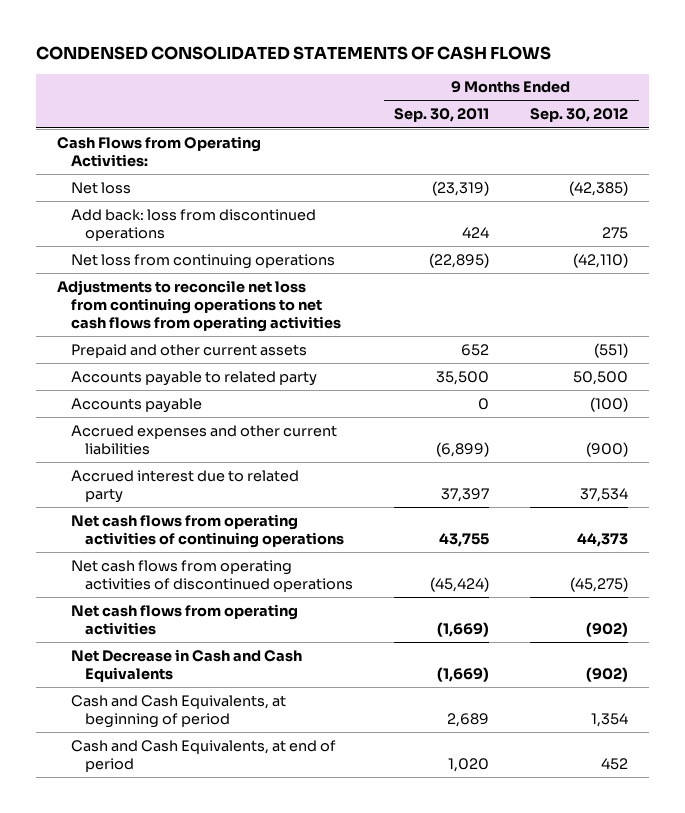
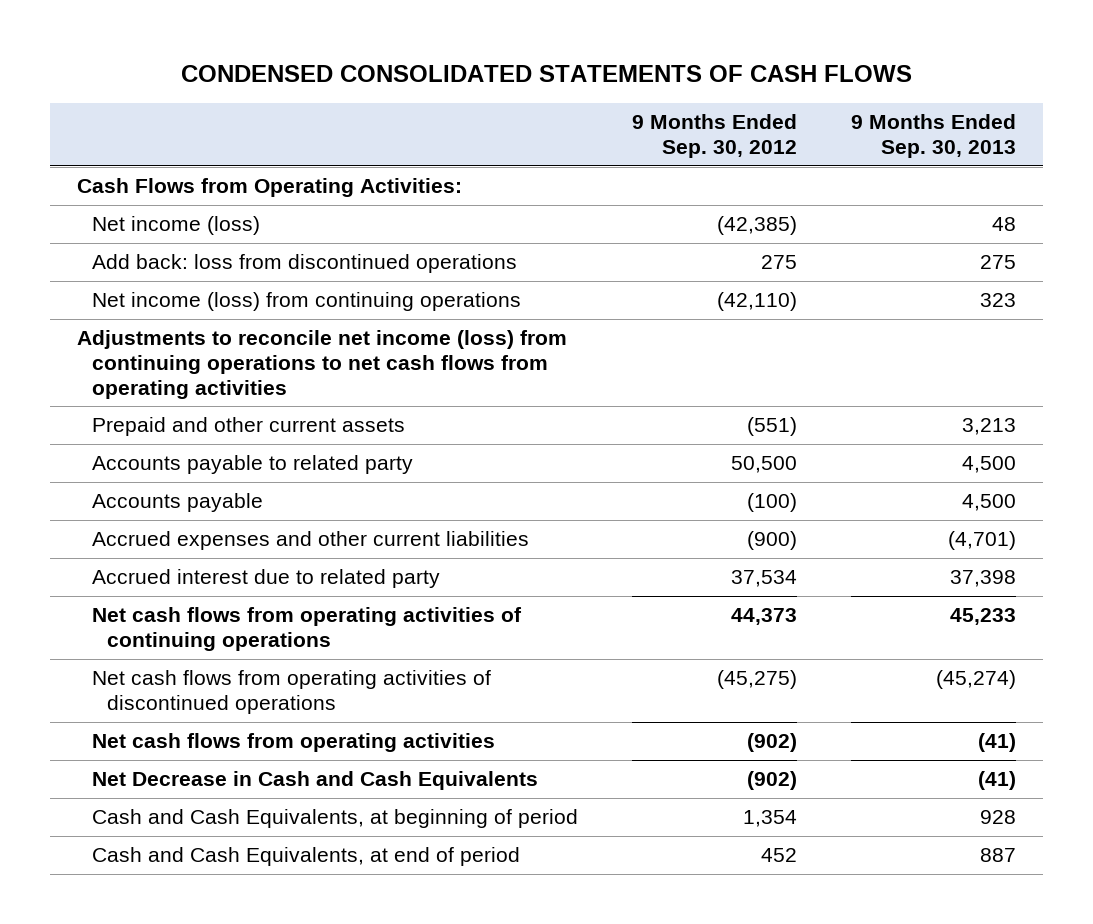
- | 9 Months Ended Sep. 30, 2011 | 9 Months Ended Sep. 30, 2012
+ | 9 Months Ended Sep. 30, 2012 | 9 Months Ended Sep. 30, 2013
- Net loss | (23,319) | (42,385)
+ Net income (loss) | (42,385) | 48
- Net loss from continuing operations | (22,895) | (42,110)
- Adjustments to reconcile net loss from continuing operations to net cash flows from operating activities
+ Net income (loss) from continuing operations | (42,110) | 323
+ Adjustments to reconcile net income (loss) from continuing operations to net cash flows from operating activities

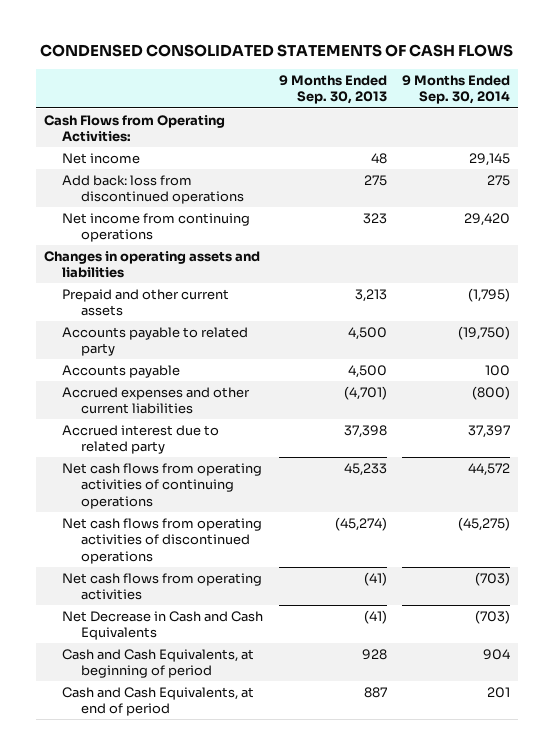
- | 9 Months Ended Sep. 30, 2012 | 9 Months Ended Sep. 30, 2013
+ | 9 Months Ended Sep. 30, 2013 | 9 Months Ended Sep. 30, 2014
- Net income (loss) | (42,385) | 48
+ Net income | 48 | 29,145
- Net income (loss) from continuing operations | (42,110) | 323
- Adjustments to reconcile net income (loss) from continuing operations to net cash flows from operating activities
+ Net income from continuing operations | 323 | 29,420
+ Changes in operating assets and liabilities

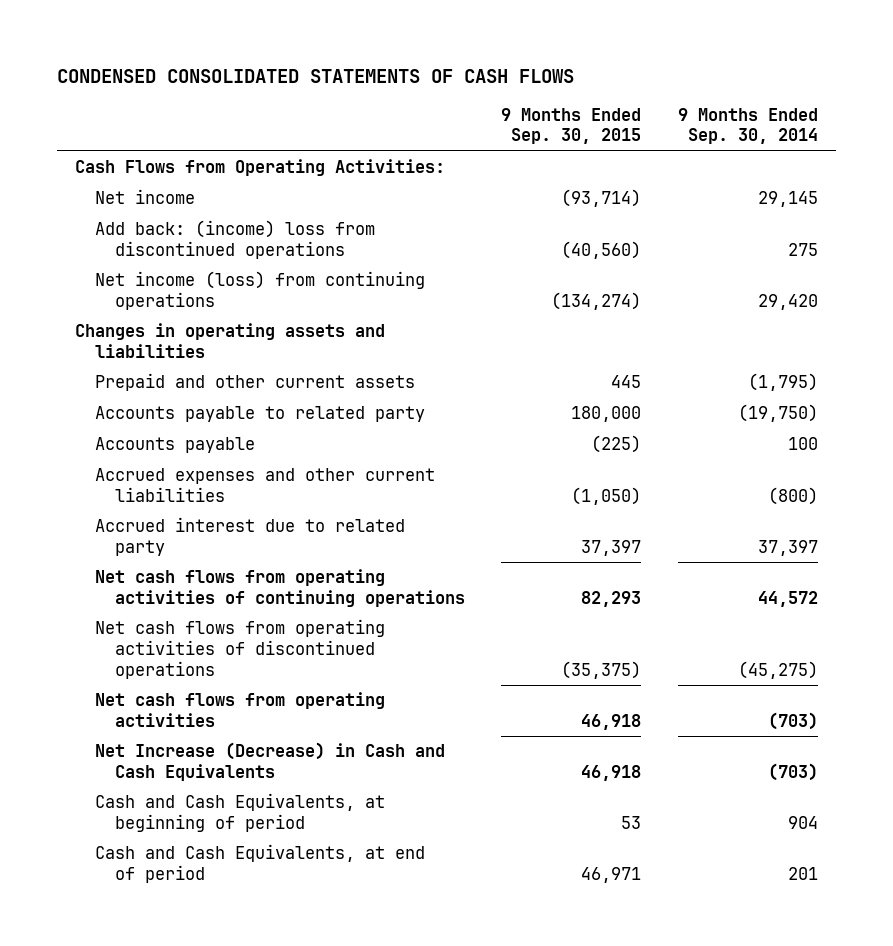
- | 9 Months Ended Sep. 30, 2013 | 9 Months Ended Sep. 30, 2014
+ | 9 Months Ended Sep. 30, 2015 | 9 Months Ended Sep. 30, 2014
- Add back: loss from discontinued operations | 275 | 275
- Net income from continuing operations | 323 | 29,420
+ Add back: (income) loss from discontinued operations | (40,560) | 275
+ Net income (loss) from continuing operations | (134,274) | 29,420
- Net Decrease in Cash and Cash Equivalents | (41) | (703)
+ Net Increase (Decrease) in Cash and Cash Equivalents | 46,918 | (703)

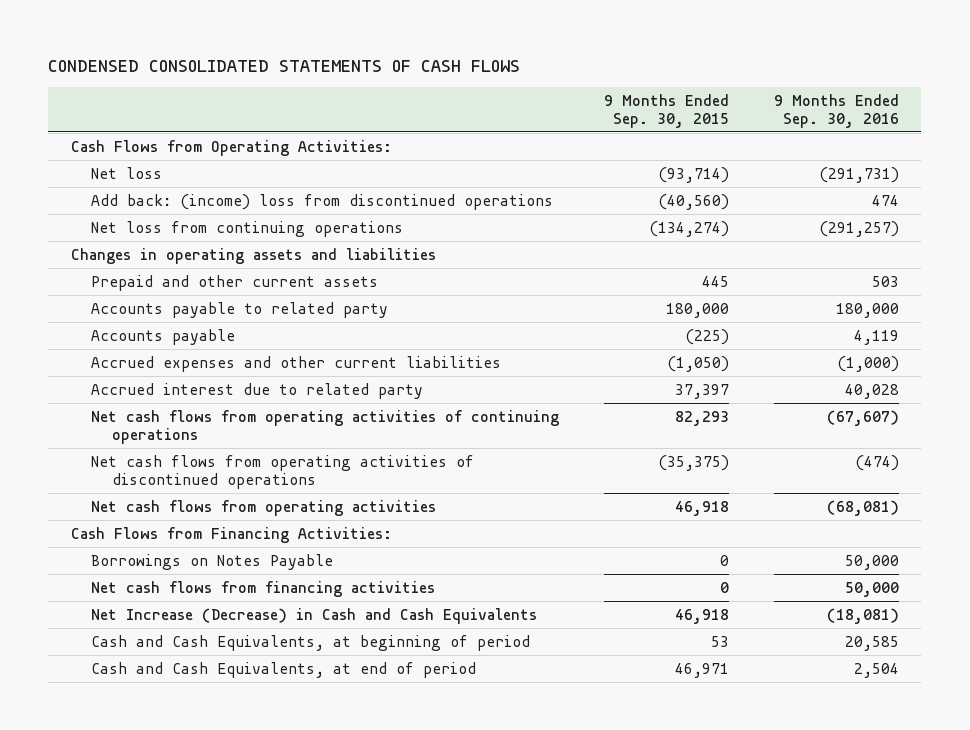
- | 9 Months Ended Sep. 30, 2015 | 9 Months Ended Sep. 30, 2014
+ | 9 Months Ended Sep. 30, 2015 | 9 Months Ended Sep. 30, 2016
- Net income | (93,714) | 29,145
+ Net loss | (93,714) | (291,731)
- Net income (loss) from continuing operations | (134,274) | 29,420
+ Net loss from continuing operations | (134,274) | (291,257)
+ Cash Flows from Financing Activities:
+ Borrowings on Notes Payable | 0 | 50,000
+ Net cash flows from financing activities | 0 | 50,000

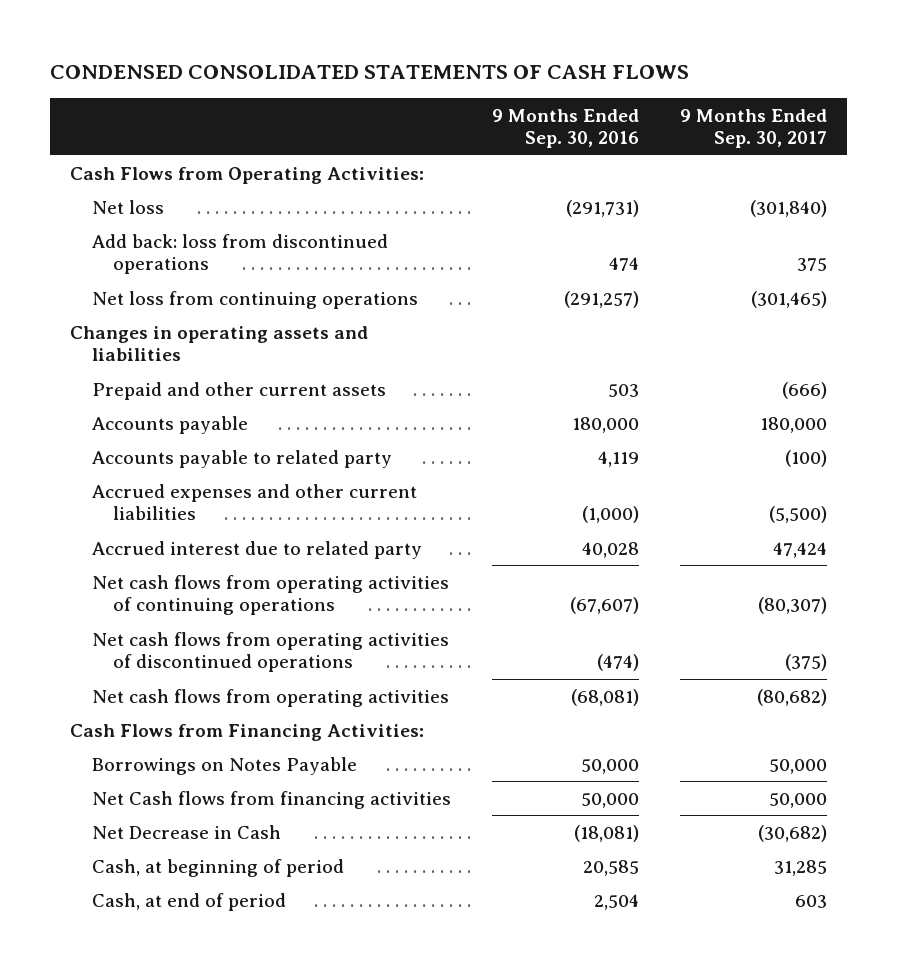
- | 9 Months Ended Sep. 30, 2015 | 9 Months Ended Sep. 30, 2016
+ | 9 Months Ended Sep. 30, 2016 | 9 Months Ended Sep. 30, 2017
- Add back: (income) loss from discontinued operations | (40,560) | 474
+ Add back: loss from discontinued operations | 474 | 375
- Accounts payable to related party | 180,000 | 180,000
- Accounts payable | (225) | 4,119
+ Accounts payable | 180,000 | 180,000
+ Accounts payable to related party | 4,119 | (100)
- Net cash flows from financing activities | 0 | 50,000
- Net Increase (Decrease) in Cash and Cash Equivalents | 46,918 | (18,081)
- Cash and Cash Equivalents, at beginning of period | 53 | 20,585
- Cash and Cash Equivalents, at end of period | 46,971 | 2,504
+ Net Cash flows from financing activities | 50,000 | 50,000
+ Net Decrease in Cash | (18,081) | (30,682)
+ Cash, at beginning of period | 20,585 | 31,285
+ Cash, at end of period | 2,504 | 603

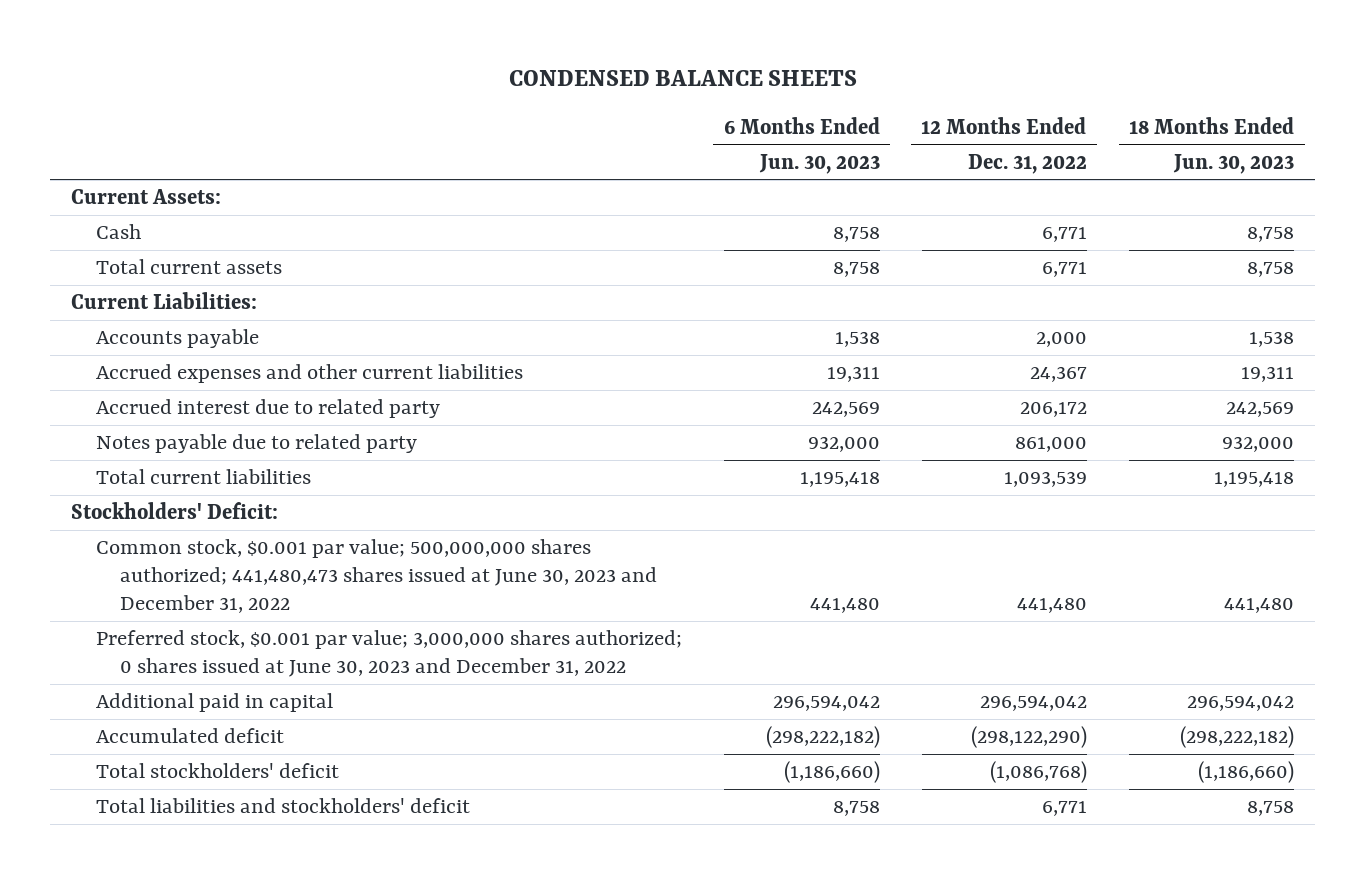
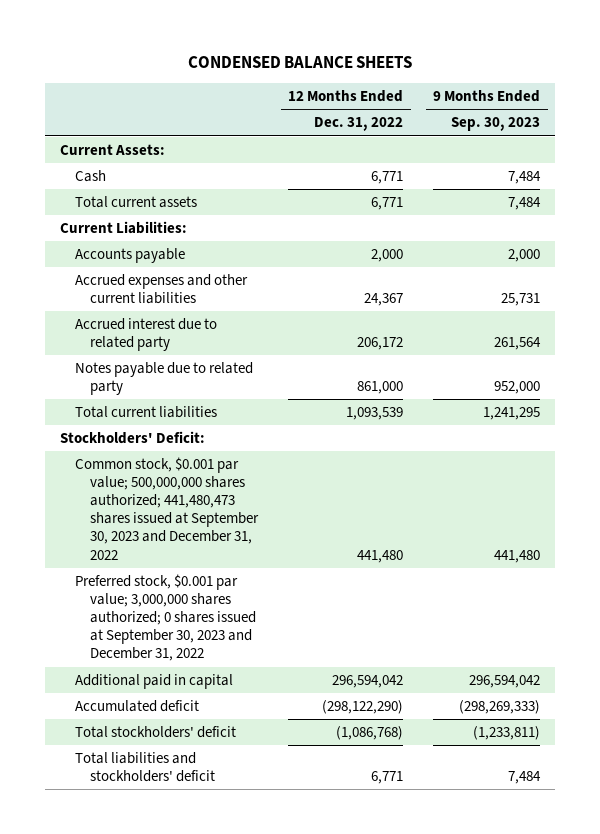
- | 6 Months Ended Jun. 30, 2023 | 12 Months Ended Dec. 31, 2022 | 18 Months Ended Jun. 30, 2023
+ | 12 Months Ended Dec. 31, 2022 | 9 Months Ended Sep. 30, 2023
- Common stock, $0.001 par value; 500,000,000 shares authorized; 441,480,473 shares issued at June 30, 2023 and December 31, 2022 | 441,480 | 441,480 | 441,480
- Preferred stock, $0.001 par value; 3,000,000 shares authorized; 0 shares issued at June 30, 2023 and December 31, 2022
+ Common stock, $0.001 par value; 500,000,000 shares authorized; 441,480,473 shares issued at September 30, 2023 and December 31, 2022 | 441,480 | 441,480
+ Preferred stock, $0.001 par value; 3,000,000 shares authorized; 0 shares issued at September 30, 2023 and December 31, 2022

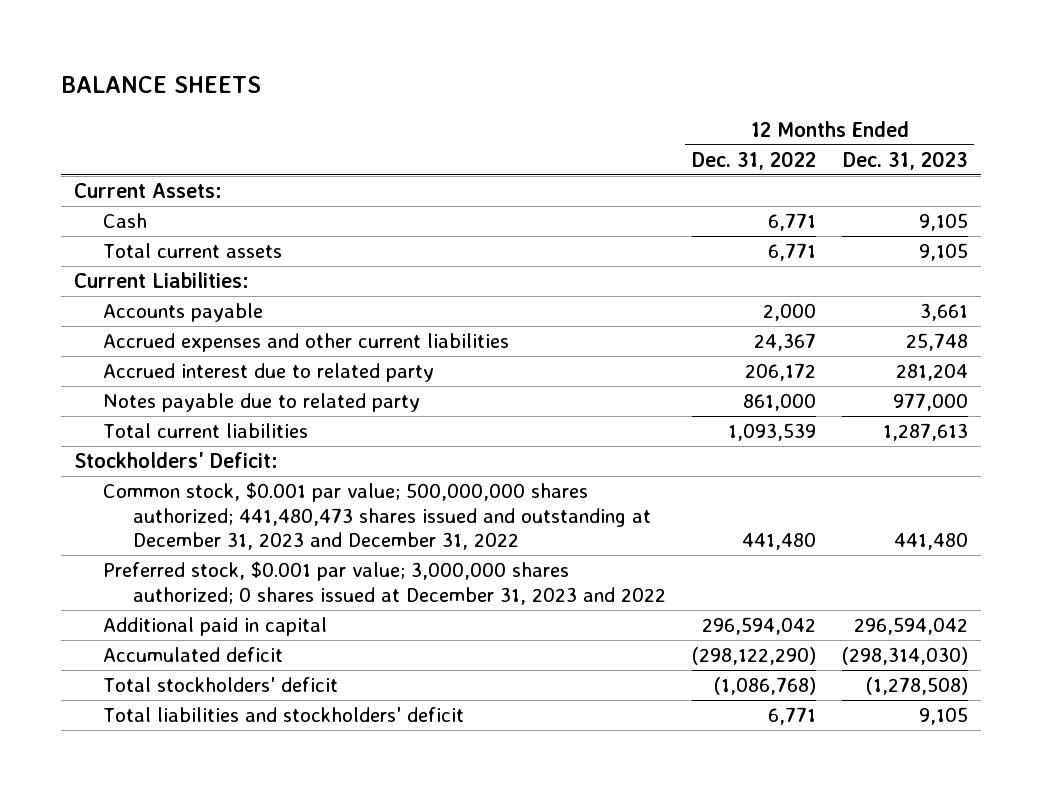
- CONDENSED BALANCE SHEETS
+ BALANCE SHEETS
- | 12 Months Ended Dec. 31, 2022 | 9 Months Ended Sep. 30, 2023
+ | 12 Months Ended Dec. 31, 2022 | 12 Months Ended Dec. 31, 2023
- Common stock, $0.001 par value; 500,000,000 shares authorized; 441,480,473 shares issued at September 30, 2023 and December 31, 2022 | 441,480 | 441,480
- Preferred stock, $0.001 par value; 3,000,000 shares authorized; 0 shares issued at September 30, 2023 and December 31, 2022
+ Common stock, $0.001 par value; 500,000,000 shares authorized; 441,480,473 shares issued and outstanding at December 31, 2023 and December 31, 2022 | 441,480 | 441,480
+ Preferred stock, $0.001 par value; 3,000,000 shares authorized; 0 shares issued at December 31, 2023 and 2022

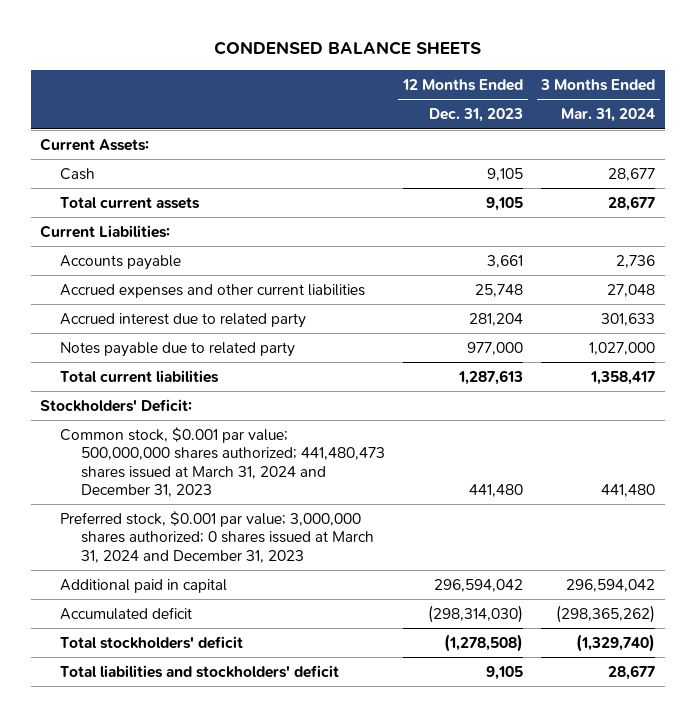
- BALANCE SHEETS
+ CONDENSED BALANCE SHEETS
- | 12 Months Ended Dec. 31, 2022 | 12 Months Ended Dec. 31, 2023
+ | 12 Months Ended Dec. 31, 2023 | 3 Months Ended Mar. 31, 2024
- Common stock, $0.001 par value; 500,000,000 shares authorized; 441,480,473 shares issued and outstanding at December 31, 2023 and December 31, 2022 | 441,480 | 441,480
- Preferred stock, $0.001 par value; 3,000,000 shares authorized; 0 shares issued at December 31, 2023 and 2022
+ Common stock, $0.001 par value; 500,000,000 shares authorized; 441,480,473 shares issued at March 31, 2024 and December 31, 2023 | 441,480 | 441,480
+ Preferred stock, $0.001 par value; 3,000,000 shares authorized; 0 shares issued at March 31, 2024 and December 31, 2023

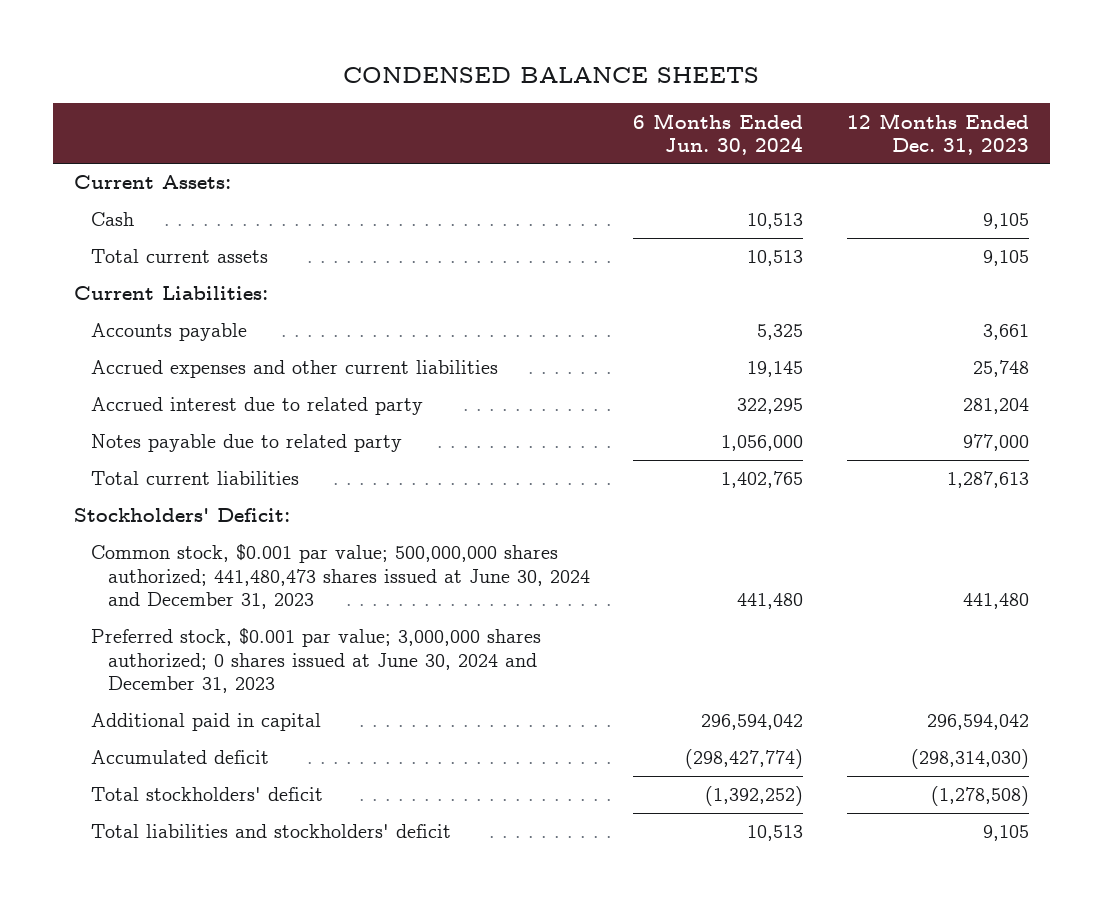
- | 12 Months Ended Dec. 31, 2023 | 3 Months Ended Mar. 31, 2024
+ | 6 Months Ended Jun. 30, 2024 | 12 Months Ended Dec. 31, 2023
- Common stock, $0.001 par value; 500,000,000 shares authorized; 441,480,473 shares issued at March 31, 2024 and December 31, 2023 | 441,480 | 441,480
- Preferred stock, $0.001 par value; 3,000,000 shares authorized; 0 shares issued at March 31, 2024 and December 31, 2023
+ Common stock, $0.001 par value; 500,000,000 shares authorized; 441,480,473 shares issued at June 30, 2024 and December 31, 2023 | 441,480 | 441,480
+ Preferred stock, $0.001 par value; 3,000,000 shares authorized; 0 shares issued at June 30, 2024 and December 31, 2023

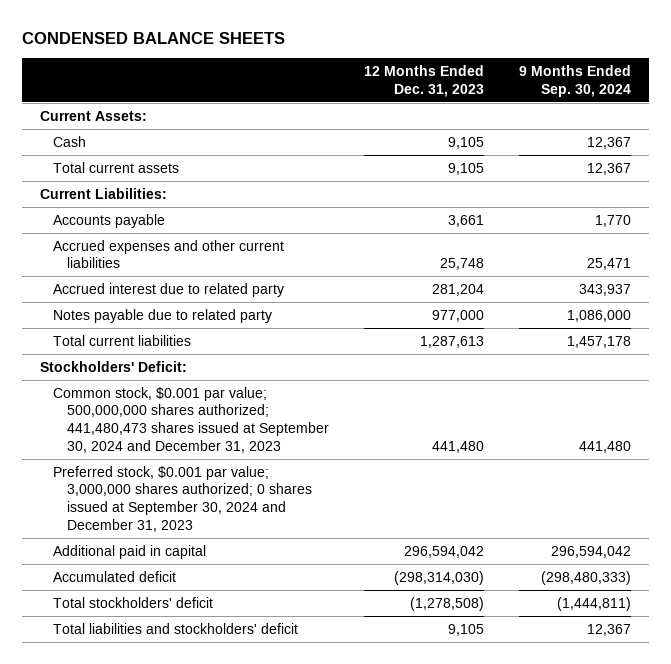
- | 6 Months Ended Jun. 30, 2024 | 12 Months Ended Dec. 31, 2023
+ | 12 Months Ended Dec. 31, 2023 | 9 Months Ended Sep. 30, 2024
- Common stock, $0.001 par value; 500,000,000 shares authorized; 441,480,473 shares issued at June 30, 2024 and December 31, 2023 | 441,480 | 441,480
- Preferred stock, $0.001 par value; 3,000,000 shares authorized; 0 shares issued at June 30, 2024 and December 31, 2023
+ Common stock, $0.001 par value; 500,000,000 shares authorized; 441,480,473 shares issued at September 30, 2024 and December 31, 2023 | 441,480 | 441,480
+ Preferred stock, $0.001 par value; 3,000,000 shares authorized; 0 shares issued at September 30, 2024 and December 31, 2023

